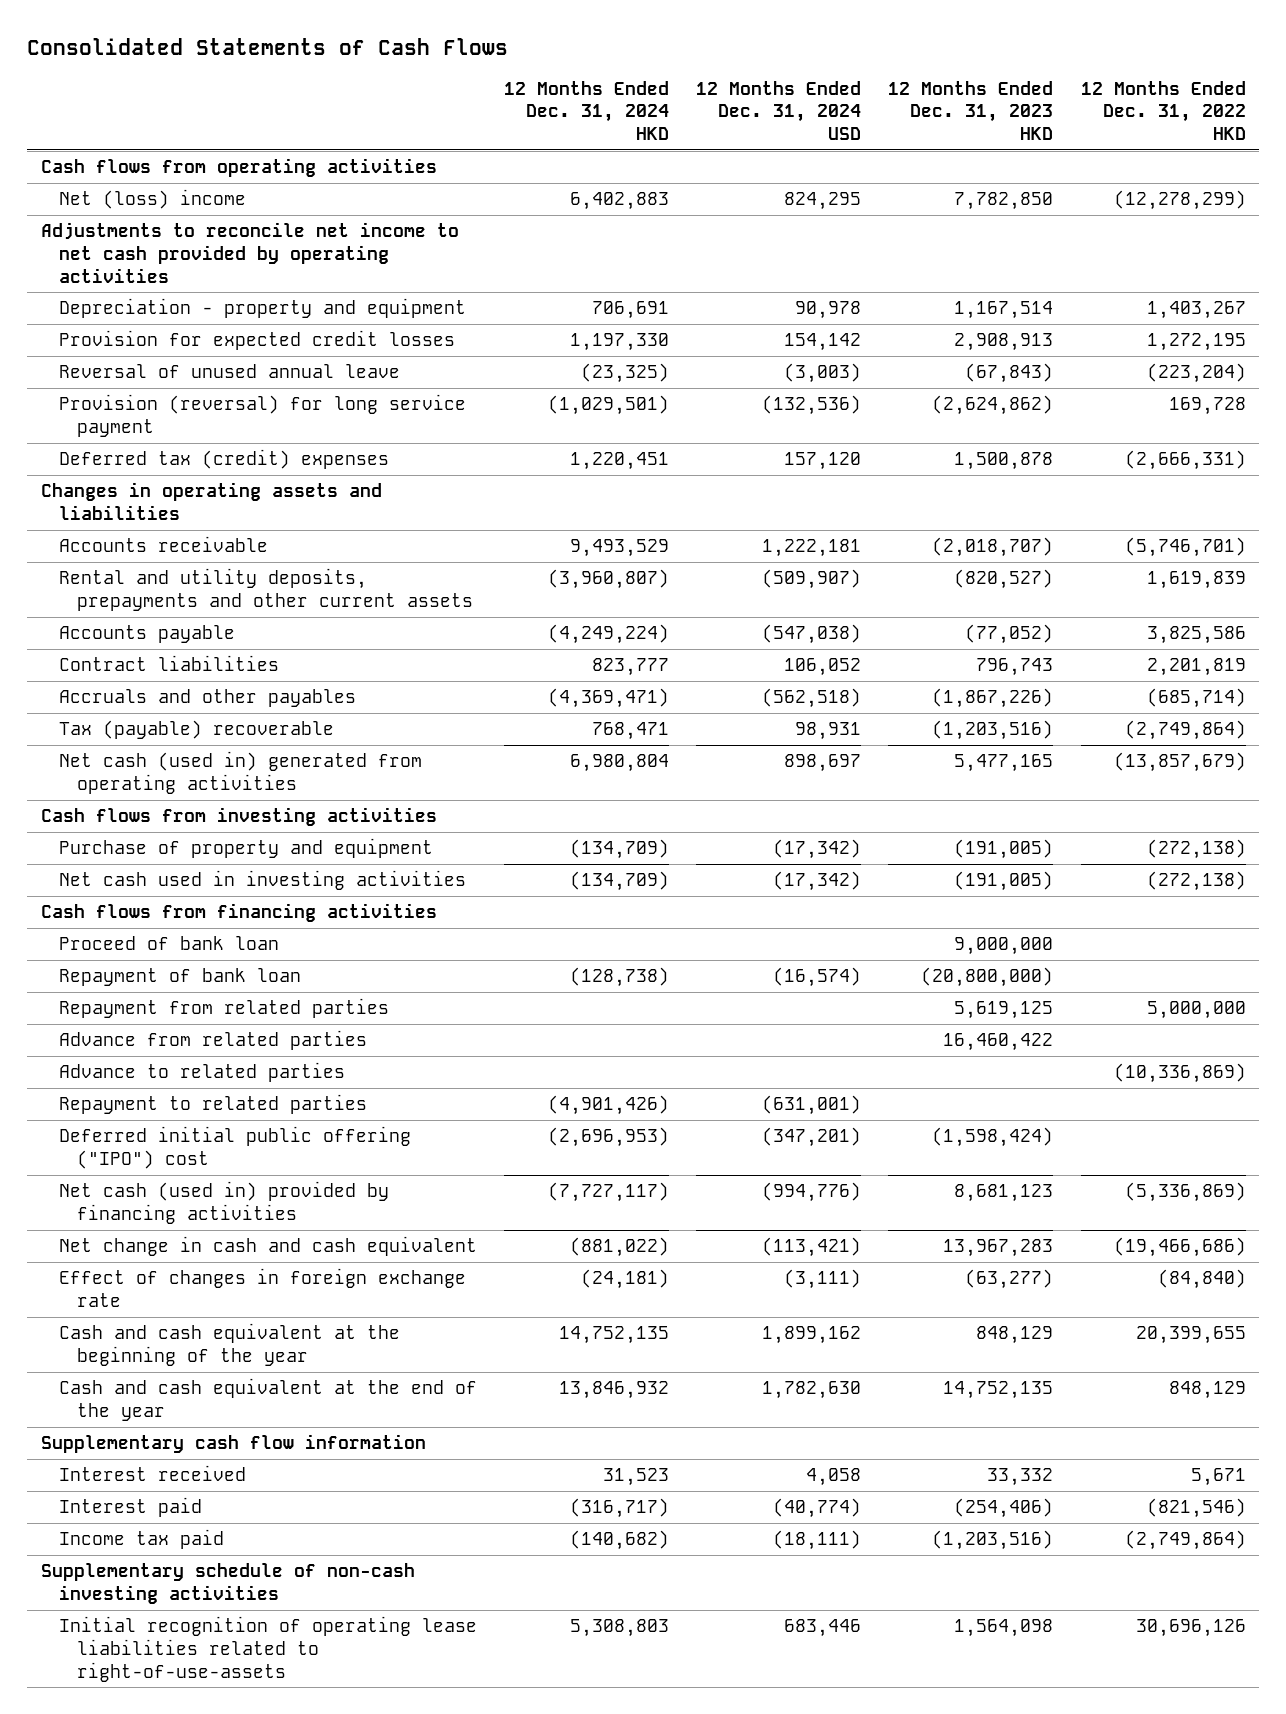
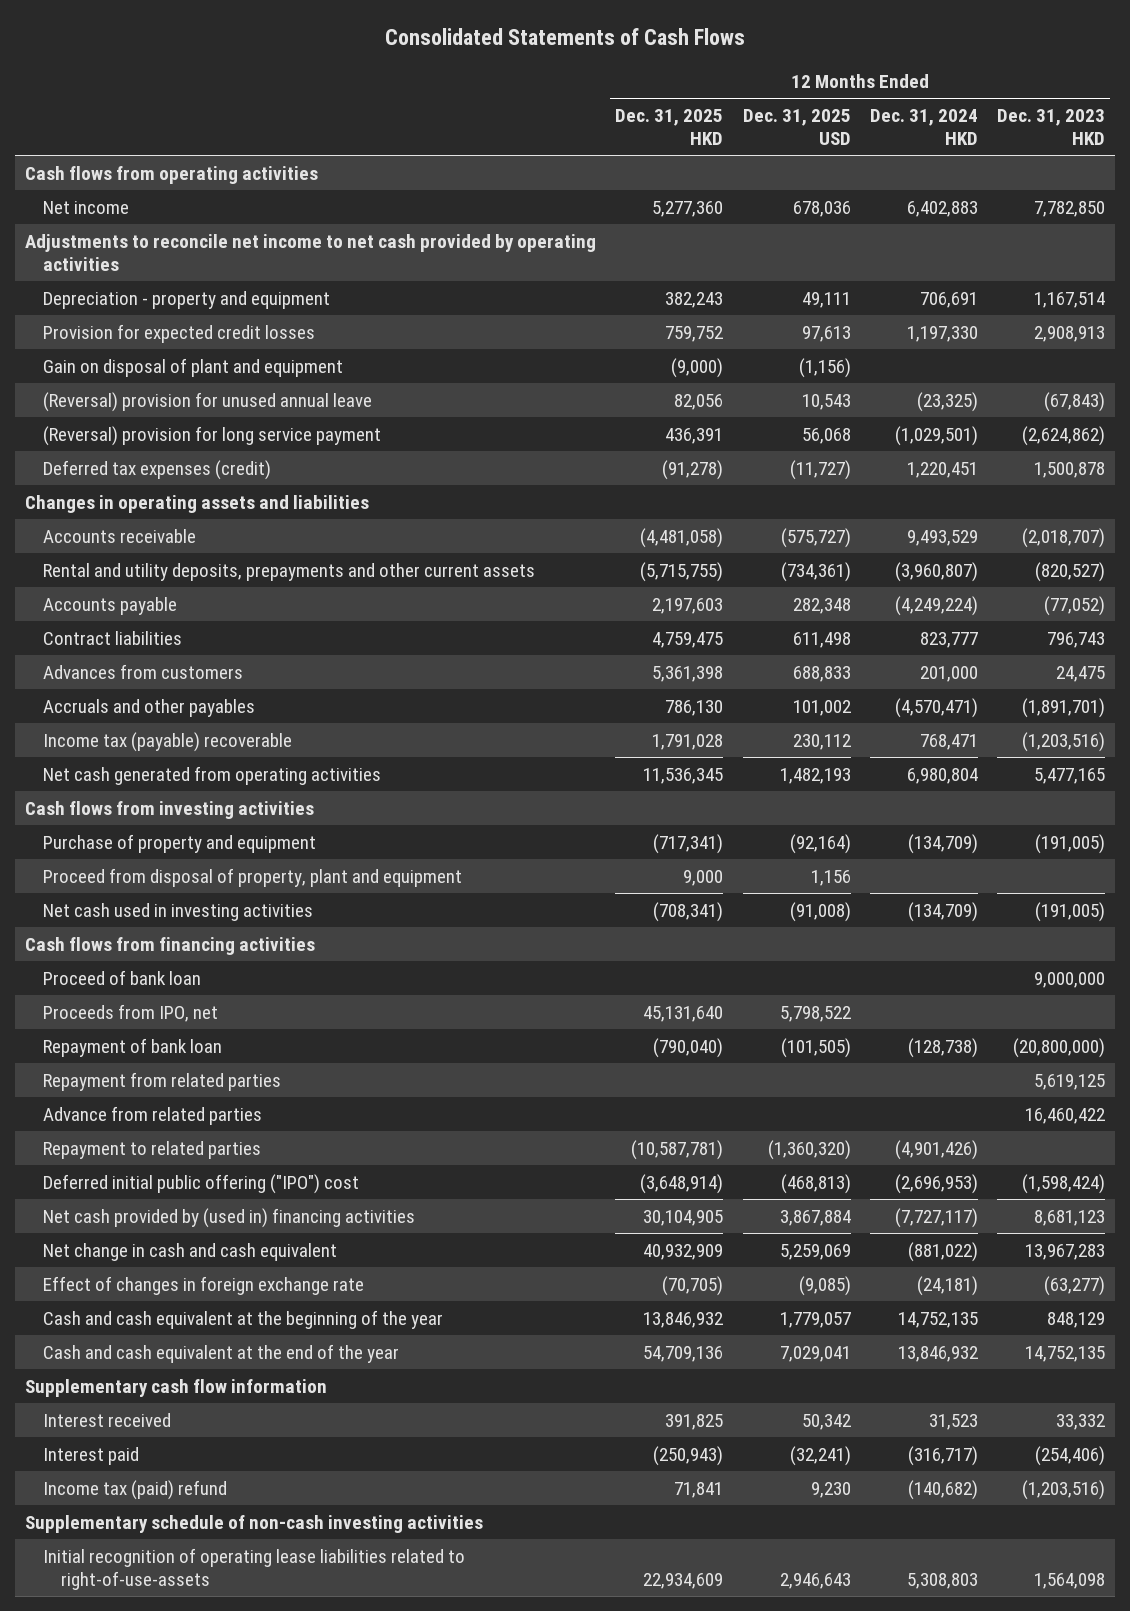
- | 12 Months Ended Dec. 31, 2024 HKD | 12 Months Ended Dec. 31, 2024 USD | 12 Months Ended Dec. 31, 2023 HKD | 12 Months Ended Dec. 31, 2022 HKD
+ | 12 Months Ended Dec. 31, 2025 HKD | 12 Months Ended Dec. 31, 2025 USD | 12 Months Ended Dec. 31, 2024 HKD | 12 Months Ended Dec. 31, 2023 HKD
- Net (loss) income | 6,402,883 | 824,295 | 7,782,850 | (12,278,299)
+ Net income | 5,277,360 | 678,036 | 6,402,883 | 7,782,850
- Reversal of unused annual leave | (23,325) | (3,003) | (67,843) | (223,204)
- Provision (reversal) for long service payment | (1,029,501) | (132,536) | (2,624,862) | 169,728
- Deferred tax (credit) expenses | 1,220,451 | 157,120 | 1,500,878 | (2,666,331)
+ Gain on disposal of plant and equipment | (9,000) | (1,156) | |
+ (Reversal) provision for unused annual leave | 82,056 | 10,543 | (23,325) | (67,843)
+ (Reversal) provision for long service payment | 436,391 | 56,068 | (1,029,501) | (2,624,862)
+ Deferred tax expenses (credit) | (91,278) | (11,727) | 1,220,451 | 1,500,878
- Accruals and other payables | (4,369,471) | (562,518) | (1,867,226) | (685,714)
- Tax (payable) recoverable | 768,471 | 98,931 | (1,203,516) | (2,749,864)
- Net cash (used in) generated from operating activities | 6,980,804 | 898,697 | 5,477,165 | (13,857,679)
+ Advances from customers | 5,361,398 | 688,833 | 201,000 | 24,475
+ Accruals and other payables | 786,130 | 101,002 | (4,570,471) | (1,891,701)
+ Income tax (payable) recoverable | 1,791,028 | 230,112 | 768,471 | (1,203,516)
+ Net cash generated from operating activities | 11,536,345 | 1,482,193 | 6,980,804 | 5,477,165
+ Proceed from disposal of property, plant and equipment | 9,000 | 1,156 | |
+ Proceeds from IPO, net | 45,131,640 | 5,798,522 | |
- Advance to related parties | | | | (10,336,869)
- Net cash (used in) provided by financing activities | (7,727,117) | (994,776) | 8,681,123 | (5,336,869)
+ Net cash provided by (used in) financing activities | 30,104,905 | 3,867,884 | (7,727,117) | 8,681,123
- Income tax paid | (140,682) | (18,111) | (1,203,516) | (2,749,864)
+ Income tax (paid) refund | 71,841 | 9,230 | (140,682) | (1,203,516)

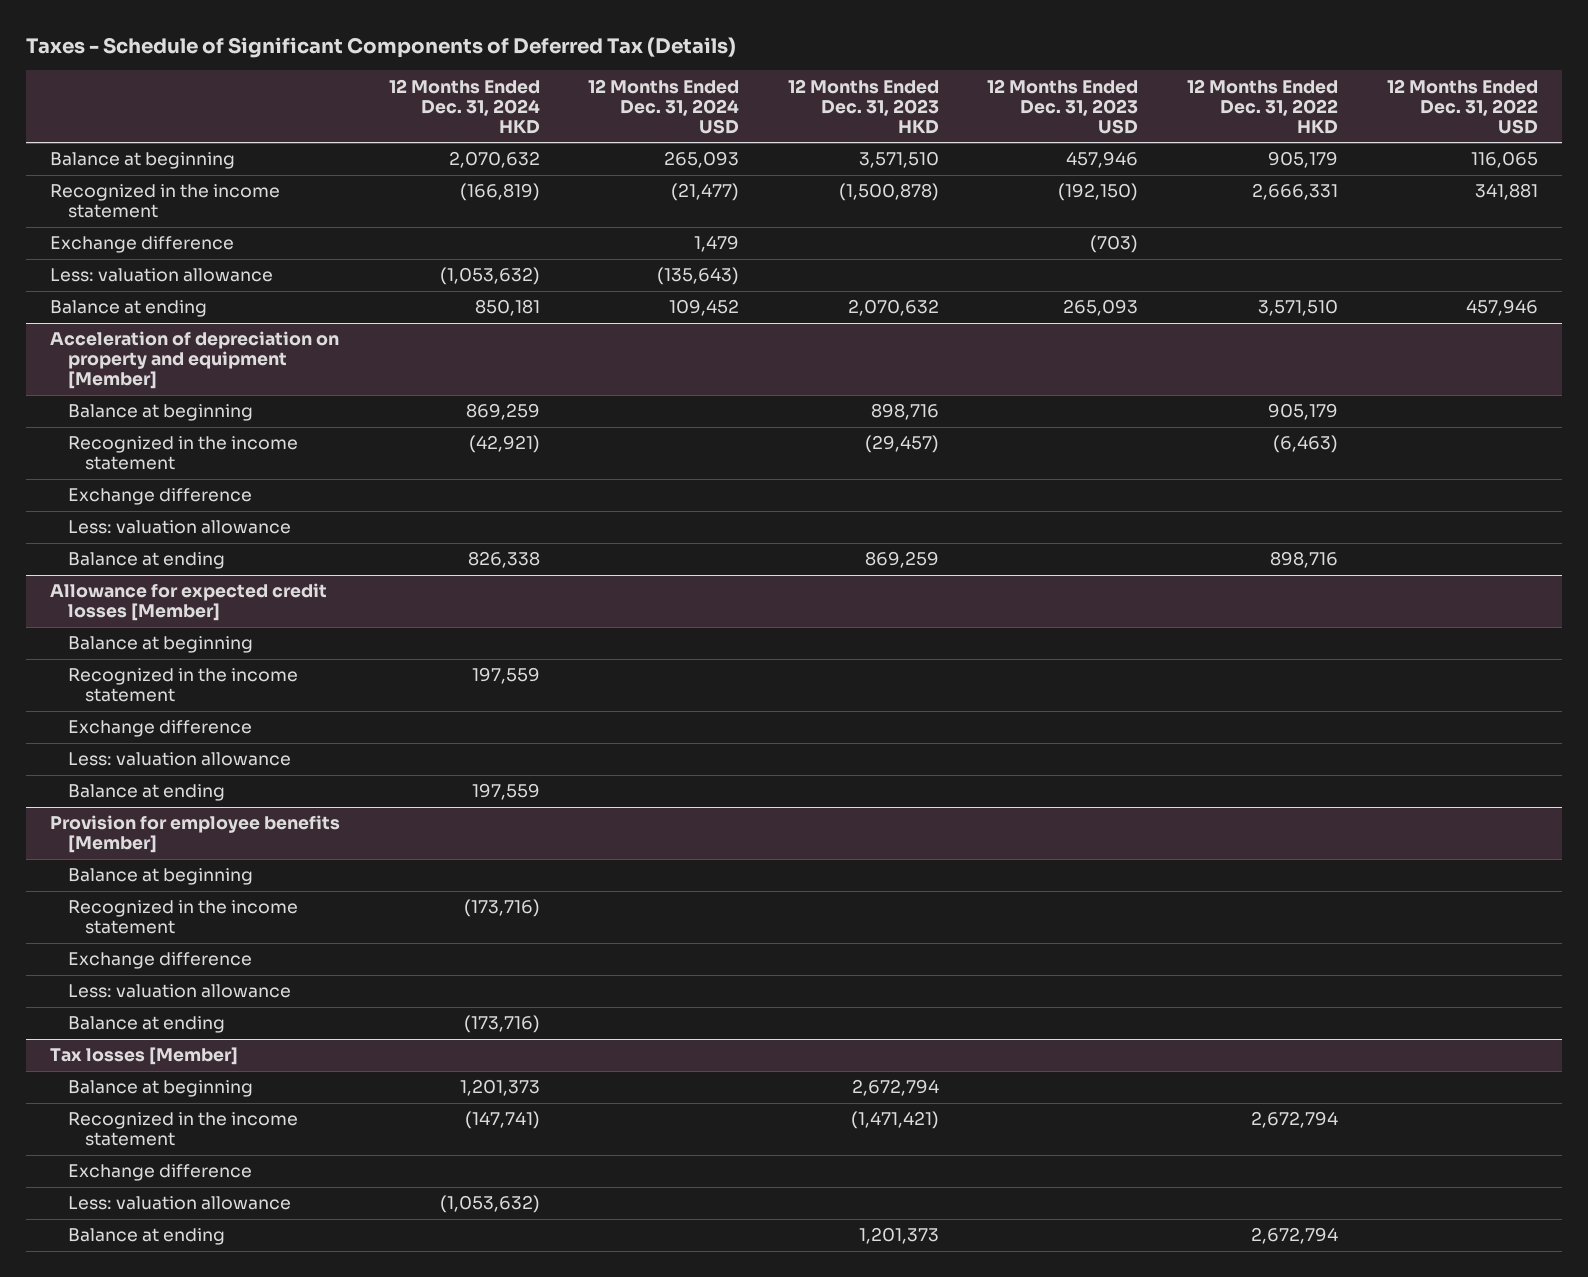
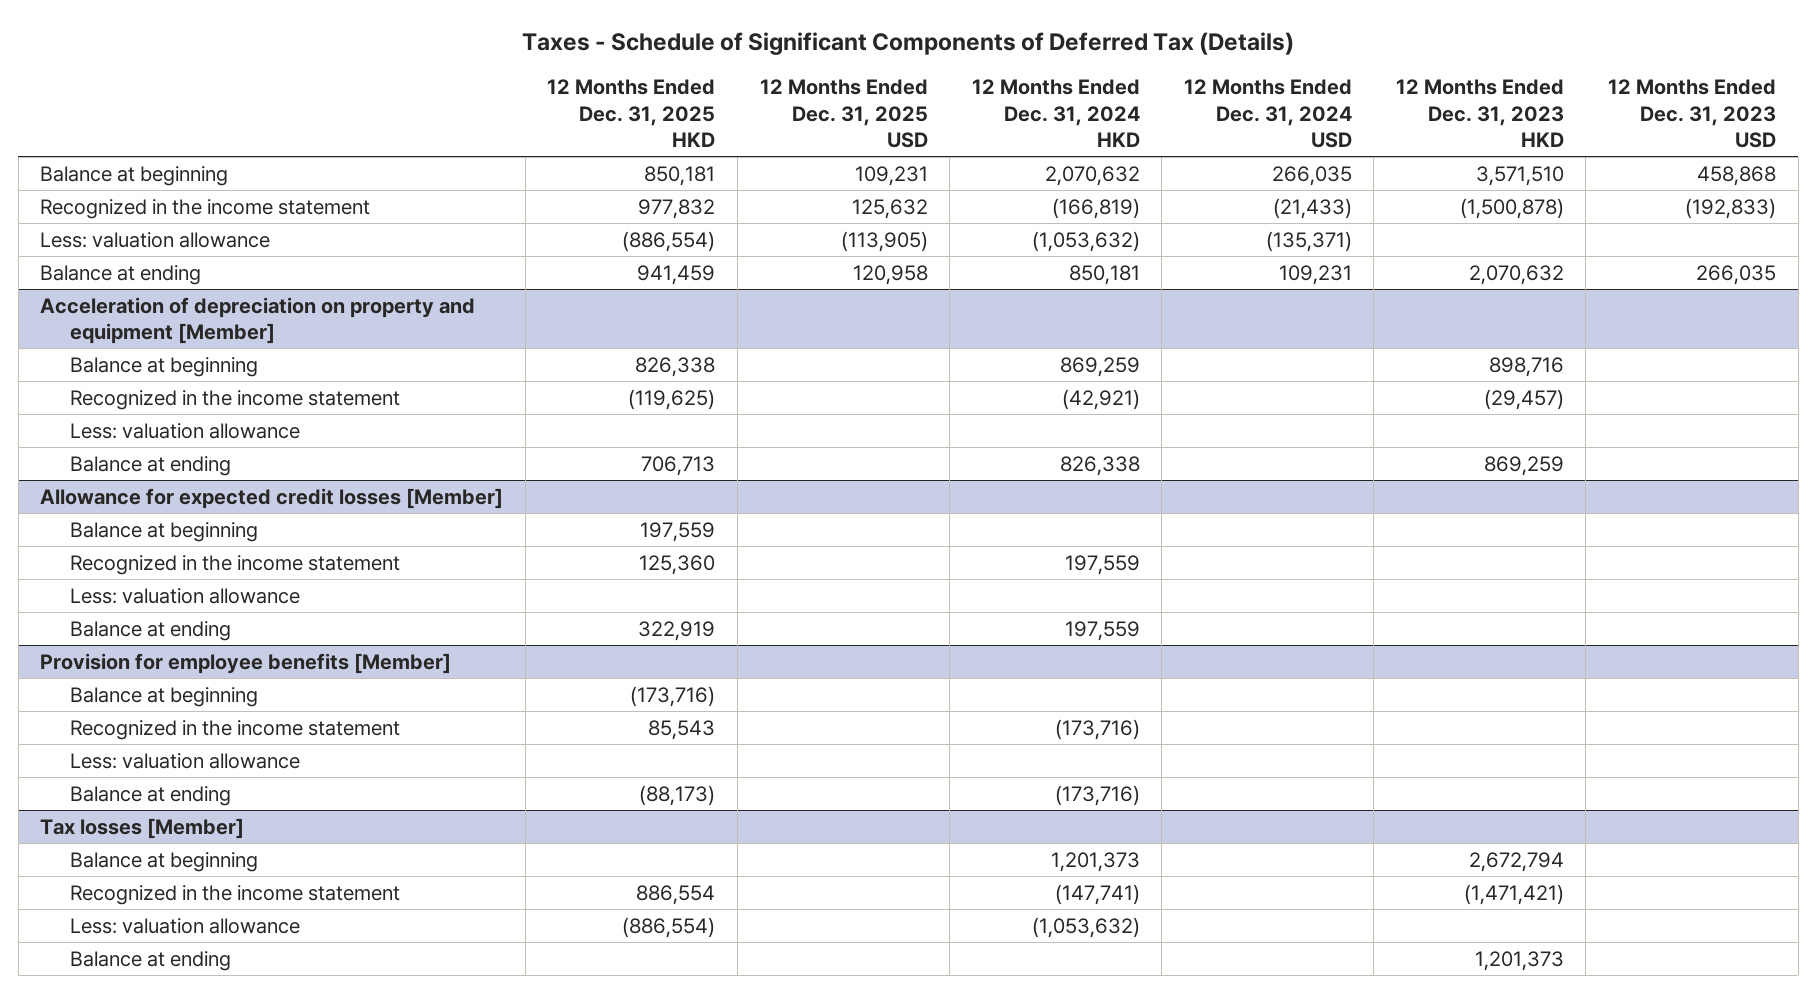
- | 12 Months Ended Dec. 31, 2024 HKD | 12 Months Ended Dec. 31, 2024 USD | 12 Months Ended Dec. 31, 2023 HKD | 12 Months Ended Dec. 31, 2023 USD | 12 Months Ended Dec. 31, 2022 HKD | 12 Months Ended Dec. 31, 2022 USD
+ | 12 Months Ended Dec. 31, 2025 HKD | 12 Months Ended Dec. 31, 2025 USD | 12 Months Ended Dec. 31, 2024 HKD | 12 Months Ended Dec. 31, 2024 USD | 12 Months Ended Dec. 31, 2023 HKD | 12 Months Ended Dec. 31, 2023 USD
- Balance at beginning | 2,070,632 | 265,093 | 3,571,510 | 457,946 | 905,179 | 116,065
- Recognized in the income statement | (166,819) | (21,477) | (1,500,878) | (192,150) | 2,666,331 | 341,881
- Exchange difference | | 1,479 | | (703) | |
- Less: valuation allowance | (1,053,632) | (135,643) | | | |
- Balance at ending | 850,181 | 109,452 | 2,070,632 | 265,093 | 3,571,510 | 457,946
+ Balance at beginning | 850,181 | 109,231 | 2,070,632 | 266,035 | 3,571,510 | 458,868
+ Recognized in the income statement | 977,832 | 125,632 | (166,819) | (21,433) | (1,500,878) | (192,833)
+ Less: valuation allowance | (886,554) | (113,905) | (1,053,632) | (135,371) | |
+ Balance at ending | 941,459 | 120,958 | 850,181 | 109,231 | 2,070,632 | 266,035
@ Acceleration of depreciation on property and equipment [Member]
- Exchange difference
@ Allowance for expected credit losses [Member]
- Exchange difference
@ Provision for employee benefits [Member]
- Exchange difference
@ Tax losses [Member]
- Exchange difference

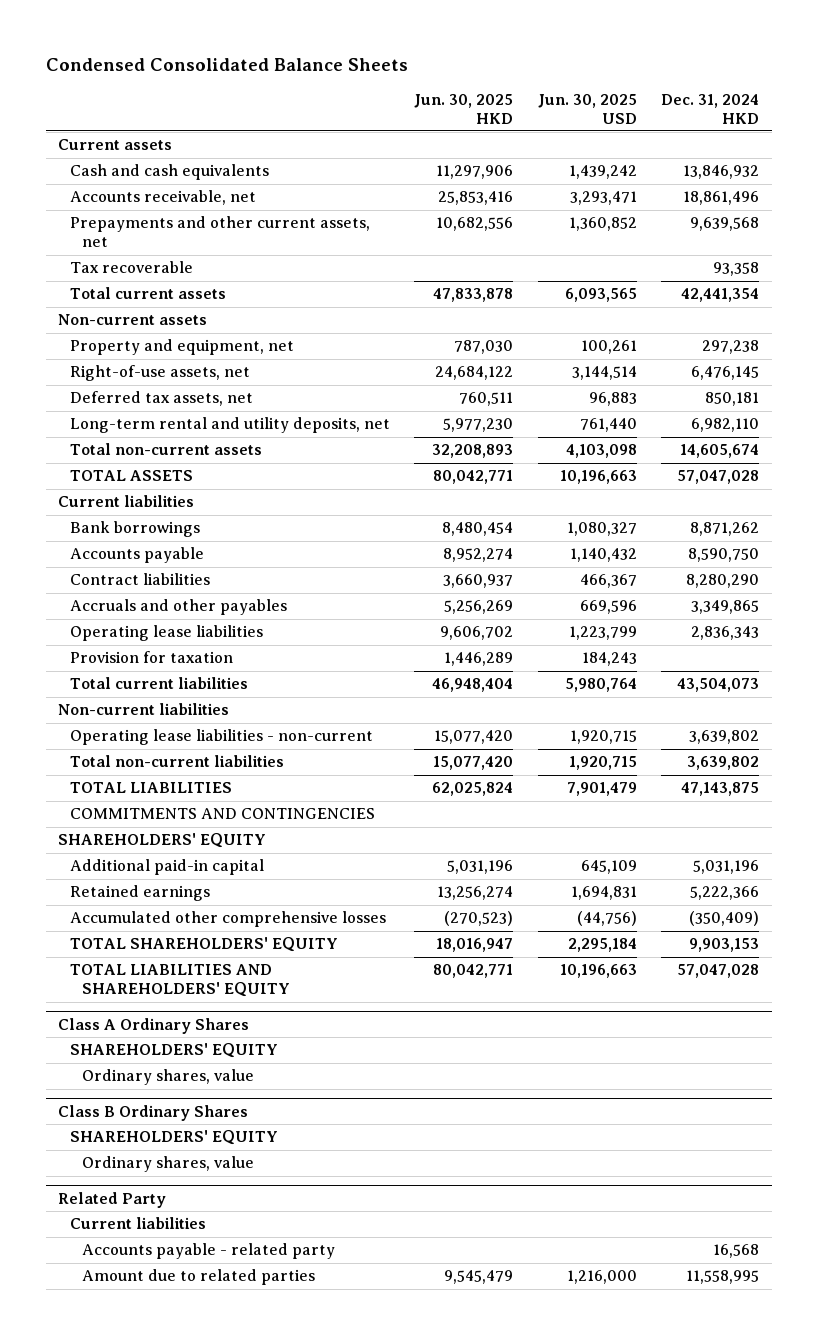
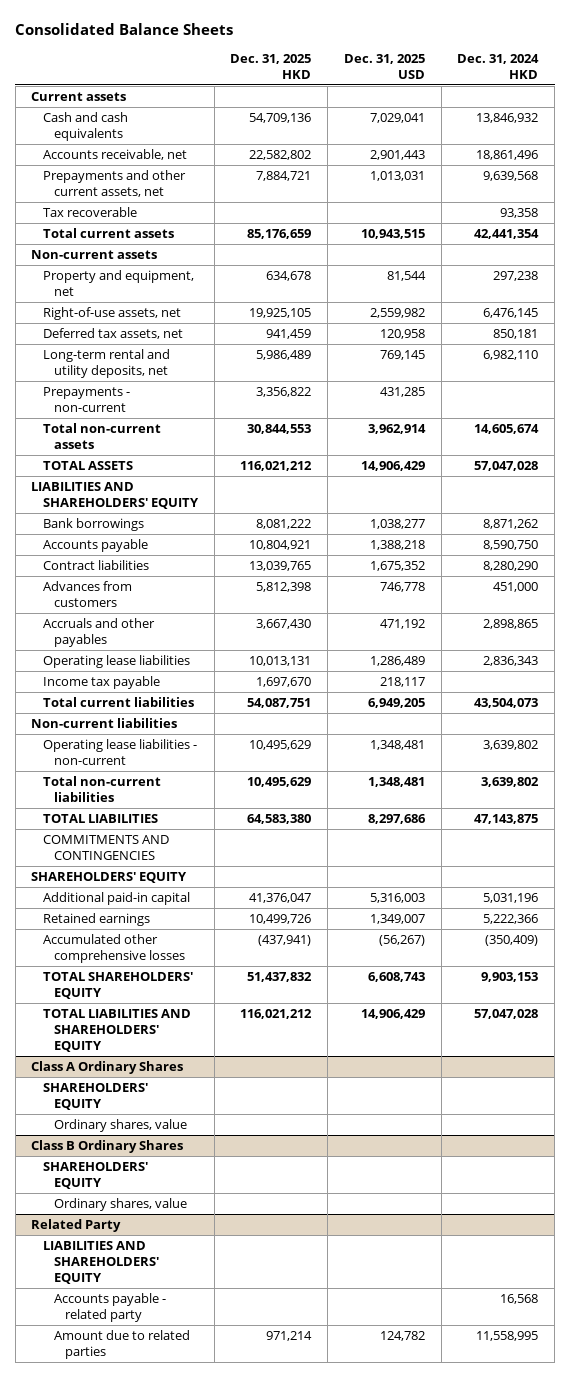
- Condensed Consolidated Balance Sheets
+ Consolidated Balance Sheets
- | Jun. 30, 2025 HKD | Jun. 30, 2025 USD | Dec. 31, 2024 HKD
+ | Dec. 31, 2025 HKD | Dec. 31, 2025 USD | Dec. 31, 2024 HKD
+ Prepayments - non-current | 3,356,822 | 431,285 |
- Current liabilities
+ LIABILITIES AND SHAREHOLDERS' EQUITY
- Accruals and other payables | 5,256,269 | 669,596 | 3,349,865
+ Advances from customers | 5,812,398 | 746,778 | 451,000
+ Accruals and other payables | 3,667,430 | 471,192 | 2,898,865
- Provision for taxation | 1,446,289 | 184,243 |
+ Income tax payable | 1,697,670 | 218,117 |
@ Related Party
- Current liabilities
+ LIABILITIES AND SHAREHOLDERS' EQUITY

